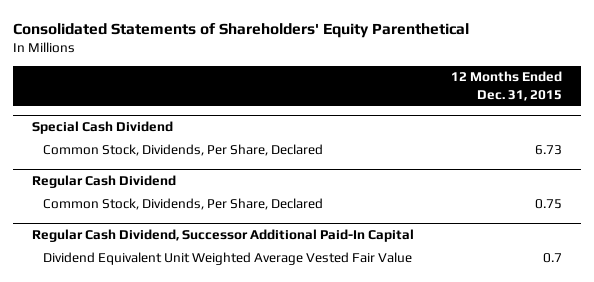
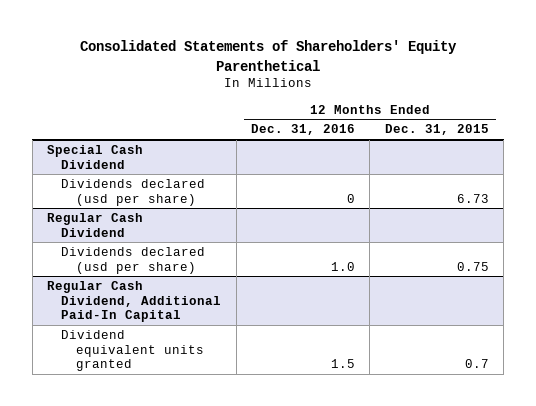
- | 12 Months Ended Dec. 31, 2015
+ | 12 Months Ended Dec. 31, 2016 | 12 Months Ended Dec. 31, 2015
@ Special Cash Dividend
- Common Stock, Dividends, Per Share, Declared | 6.73
+ Dividends declared (usd per share) | 0 | 6.73
@ Regular Cash Dividend
- Common Stock, Dividends, Per Share, Declared | 0.75
- Regular Cash Dividend, Successor Additional Paid-In Capital
- Dividend Equivalent Unit Weighted Average Vested Fair Value | 0.7
@ Regular Cash Dividend
+ Dividends declared (usd per share) | 1.0 | 0.75
+ Regular Cash Dividend, Additional Paid-In Capital
+ Dividend equivalent units granted | 1.5 | 0.7

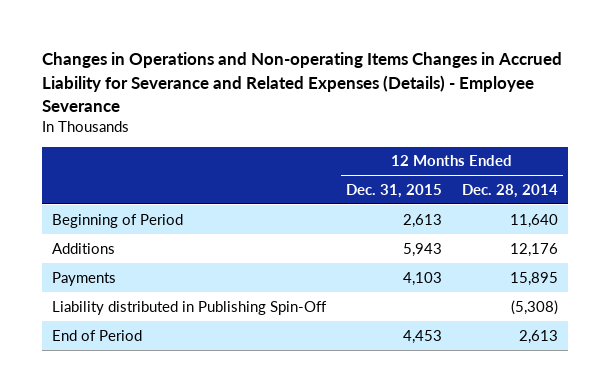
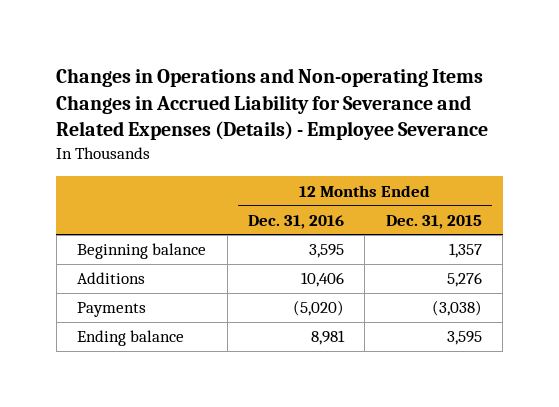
- | 12 Months Ended Dec. 31, 2015 | 12 Months Ended Dec. 28, 2014
+ | 12 Months Ended Dec. 31, 2016 | 12 Months Ended Dec. 31, 2015
- Beginning of Period | 2,613 | 11,640
- Additions | 5,943 | 12,176
- Payments | 4,103 | 15,895
- Liability distributed in Publishing Spin-Off | | (5,308)
- End of Period | 4,453 | 2,613
+ Beginning balance | 3,595 | 1,357
+ Additions | 10,406 | 5,276
+ Payments | (5,020) | (3,038)
+ Ending balance | 8,981 | 3,595

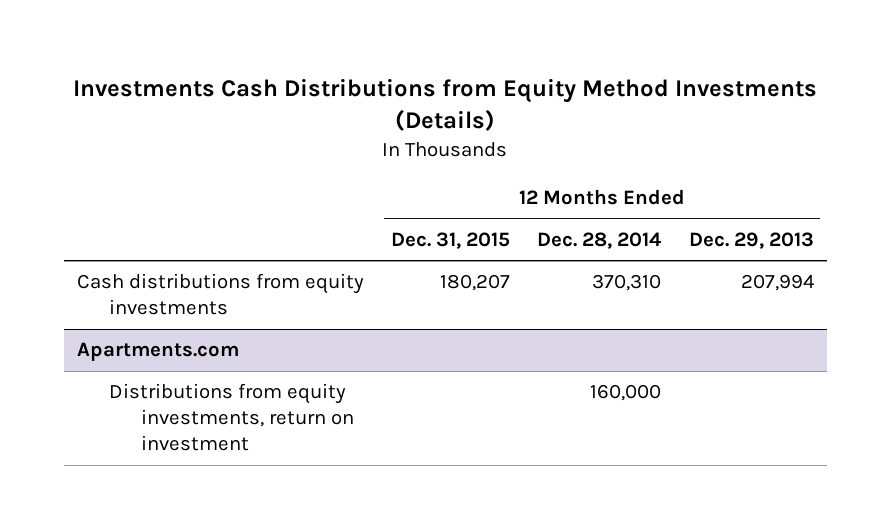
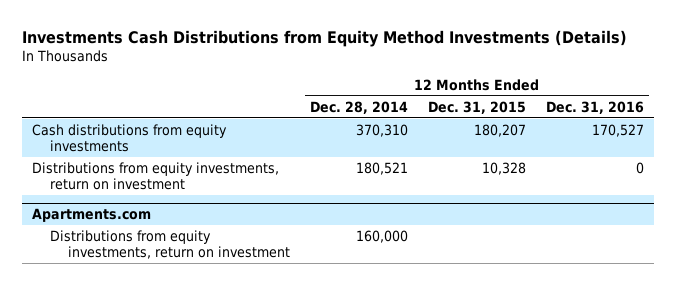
- | 12 Months Ended Dec. 31, 2015 | 12 Months Ended Dec. 28, 2014 | 12 Months Ended Dec. 29, 2013
+ | 12 Months Ended Dec. 28, 2014 | 12 Months Ended Dec. 31, 2015 | 12 Months Ended Dec. 31, 2016
+ Distributions from equity investments, return on investment | 180,521 | 10,328 | 0

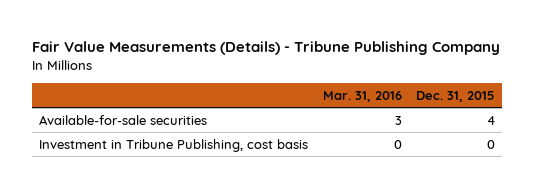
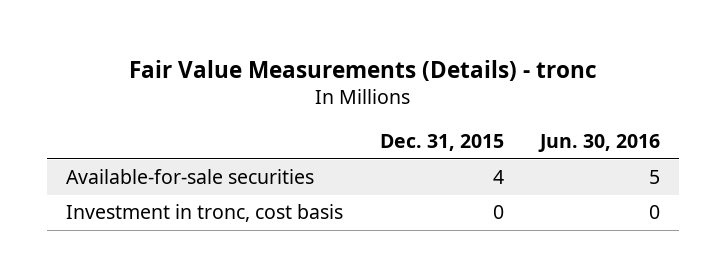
- Fair Value Measurements (Details) - Tribune Publishing Company
+ Fair Value Measurements (Details) - tronc
- | Mar. 31, 2016 | Dec. 31, 2015
+ | Dec. 31, 2015 | Jun. 30, 2016
- Investment in Tribune Publishing, cost basis | 0 | 0
+ Investment in tronc, cost basis | 0 | 0

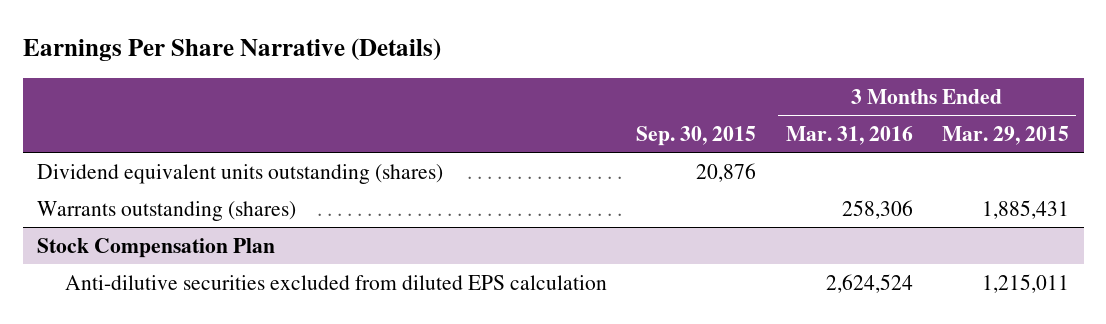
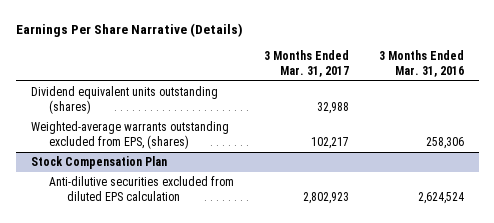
- | Sep. 30, 2015 | 3 Months Ended Mar. 31, 2016 | 3 Months Ended Mar. 29, 2015
+ | 3 Months Ended Mar. 31, 2017 | 3 Months Ended Mar. 31, 2016
- Warrants outstanding (shares) | | 258,306 | 1,885,431
+ Weighted-average warrants outstanding excluded from EPS, (shares) | 102,217 | 258,306

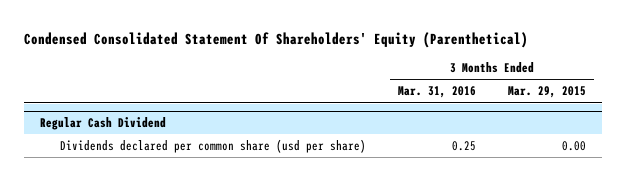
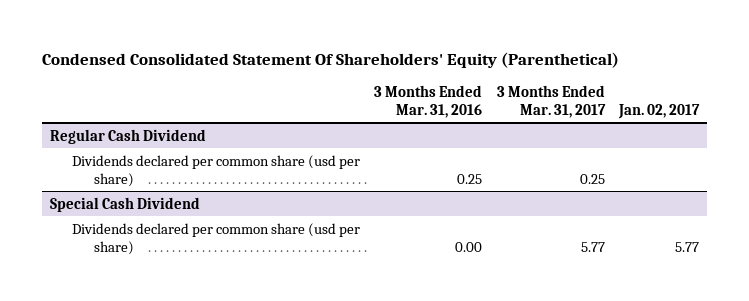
- | 3 Months Ended Mar. 31, 2016 | 3 Months Ended Mar. 29, 2015
+ | 3 Months Ended Mar. 31, 2016 | 3 Months Ended Mar. 31, 2017 | Jan. 02, 2017
+ Special Cash Dividend
+ Dividends declared per common share (usd per share) | 0.00 | 5.77 | 5.77

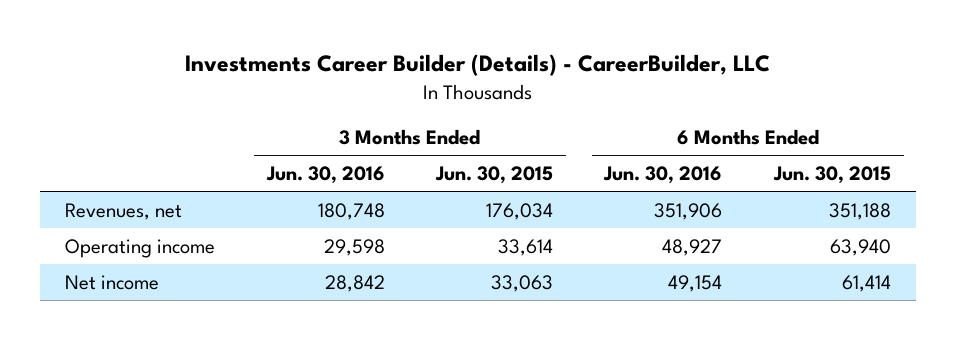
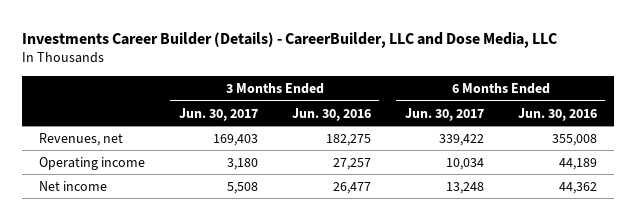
- Investments Career Builder (Details) - CareerBuilder, LLC
+ Investments Career Builder (Details) - CareerBuilder, LLC and Dose Media, LLC
- | 3 Months Ended Jun. 30, 2016 | 3 Months Ended Jun. 30, 2015 | 6 Months Ended Jun. 30, 2016 | 6 Months Ended Jun. 30, 2015
+ | 3 Months Ended Jun. 30, 2017 | 3 Months Ended Jun. 30, 2016 | 6 Months Ended Jun. 30, 2017 | 6 Months Ended Jun. 30, 2016
- Revenues, net | 180,748 | 176,034 | 351,906 | 351,188
- Operating income | 29,598 | 33,614 | 48,927 | 63,940
- Net income | 28,842 | 33,063 | 49,154 | 61,414
+ Revenues, net | 169,403 | 182,275 | 339,422 | 355,008
+ Operating income | 3,180 | 27,257 | 10,034 | 44,189
+ Net income | 5,508 | 26,477 | 13,248 | 44,362

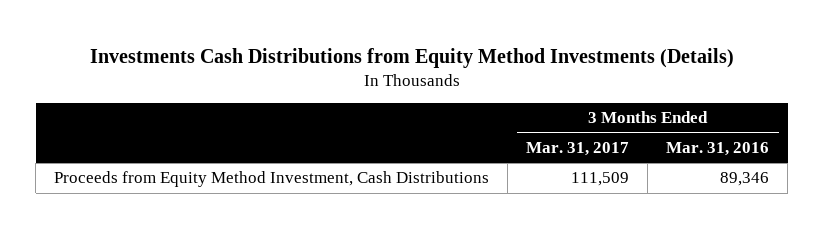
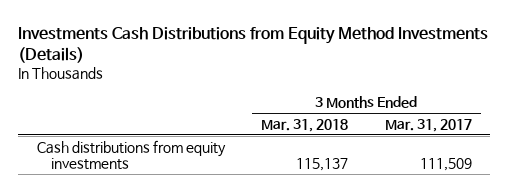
- | 3 Months Ended Mar. 31, 2017 | 3 Months Ended Mar. 31, 2016
+ | 3 Months Ended Mar. 31, 2018 | 3 Months Ended Mar. 31, 2017
- Proceeds from Equity Method Investment, Cash Distributions | 111,509 | 89,346
+ Cash distributions from equity investments | 115,137 | 111,509

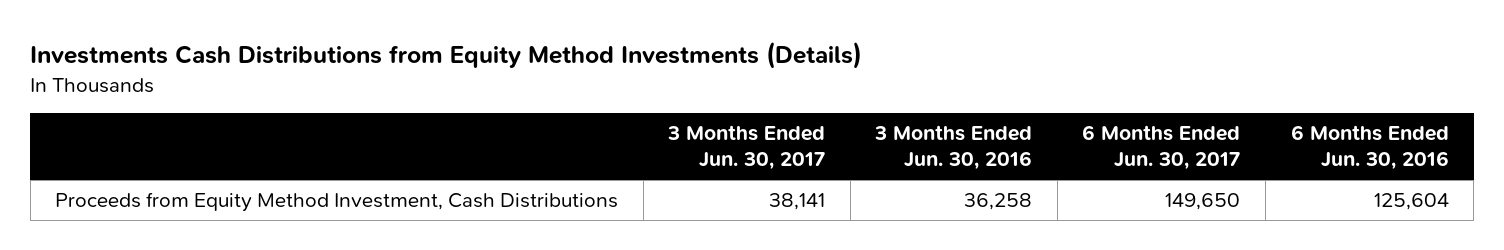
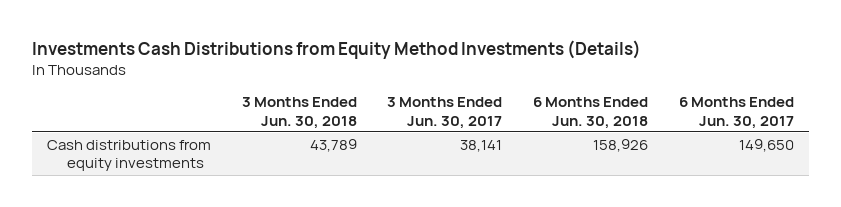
- | 3 Months Ended Jun. 30, 2017 | 3 Months Ended Jun. 30, 2016 | 6 Months Ended Jun. 30, 2017 | 6 Months Ended Jun. 30, 2016
+ | 3 Months Ended Jun. 30, 2018 | 3 Months Ended Jun. 30, 2017 | 6 Months Ended Jun. 30, 2018 | 6 Months Ended Jun. 30, 2017
- Proceeds from Equity Method Investment, Cash Distributions | 38,141 | 36,258 | 149,650 | 125,604
+ Cash distributions from equity investments | 43,789 | 38,141 | 158,926 | 149,650

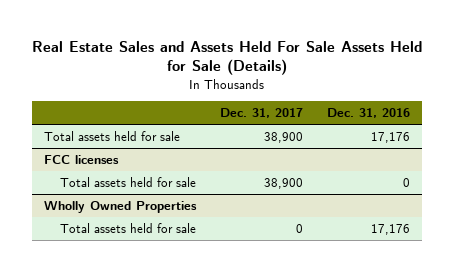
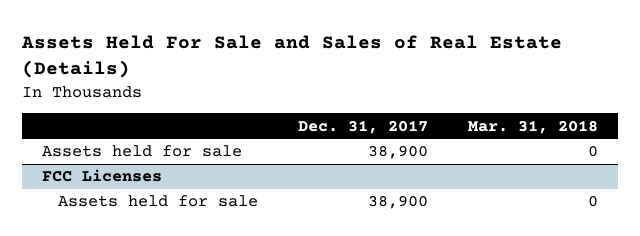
- Real Estate Sales and Assets Held For Sale Assets Held for Sale (Details)
+ Assets Held For Sale and Sales of Real Estate (Details)
- | Dec. 31, 2017 | Dec. 31, 2016
+ | Dec. 31, 2017 | Mar. 31, 2018
- Total assets held for sale | 38,900 | 17,176
- FCC licenses
- Total assets held for sale | 38,900 | 0
- Wholly Owned Properties
- Total assets held for sale | 0 | 17,176
+ Assets held for sale | 38,900 | 0
+ FCC Licenses
+ Assets held for sale | 38,900 | 0

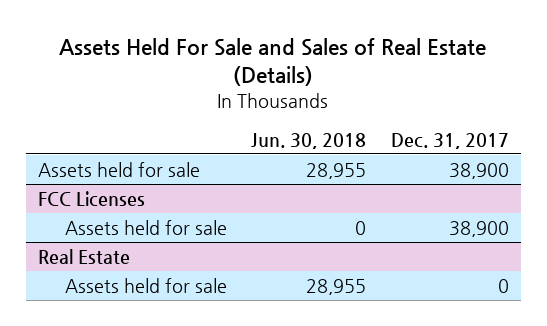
- | Dec. 31, 2017 | Mar. 31, 2018
+ | Jun. 30, 2018 | Dec. 31, 2017
+ Real Estate
+ Assets held for sale | 28,955 | 0

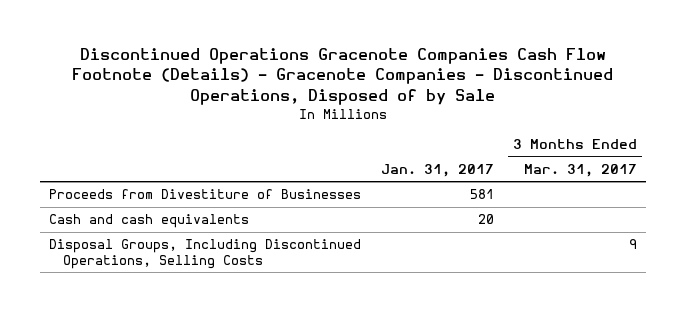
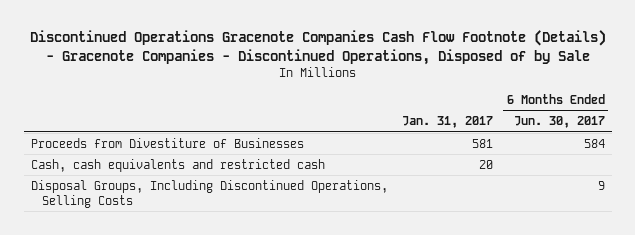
- | Jan. 31, 2017 | 3 Months Ended Mar. 31, 2017
+ | Jan. 31, 2017 | 6 Months Ended Jun. 30, 2017
- Cash and cash equivalents | 20 |
+ Cash, cash equivalents and restricted cash | 20 |

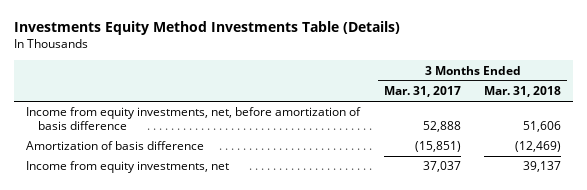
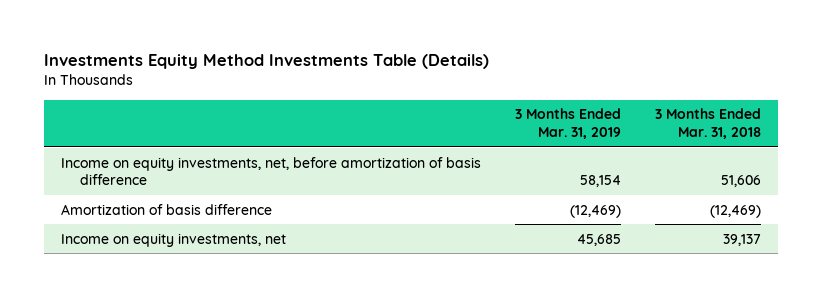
- | 3 Months Ended Mar. 31, 2017 | 3 Months Ended Mar. 31, 2018
+ | 3 Months Ended Mar. 31, 2019 | 3 Months Ended Mar. 31, 2018
- Income from equity investments, net, before amortization of basis difference | 52,888 | 51,606
+ Income on equity investments, net, before amortization of basis difference | 58,154 | 51,606
- Income from equity investments, net | 37,037 | 39,137
+ Income on equity investments, net | 45,685 | 39,137

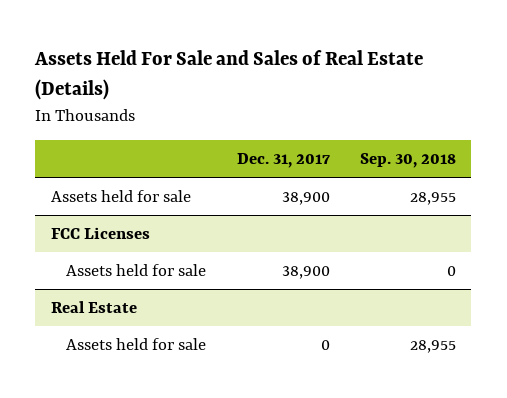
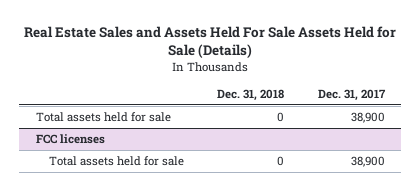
- Assets Held For Sale and Sales of Real Estate (Details)
+ Real Estate Sales and Assets Held For Sale Assets Held for Sale (Details)
- | Dec. 31, 2017 | Sep. 30, 2018
+ | Dec. 31, 2018 | Dec. 31, 2017
- Assets held for sale | 38,900 | 28,955
- FCC Licenses
- Assets held for sale | 38,900 | 0
- Real Estate
- Assets held for sale | 0 | 28,955
+ Total assets held for sale | 0 | 38,900
+ FCC licenses
+ Total assets held for sale | 0 | 38,900

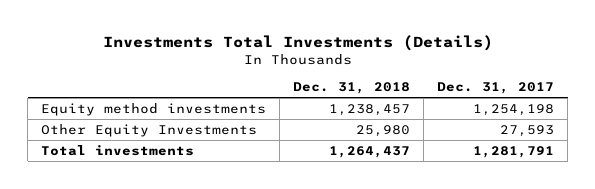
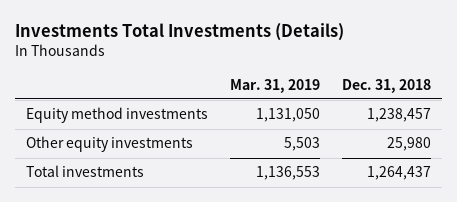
- | Dec. 31, 2018 | Dec. 31, 2017
+ | Mar. 31, 2019 | Dec. 31, 2018
- Other Equity Investments | 25,980 | 27,593
+ Other equity investments | 5,503 | 25,980

